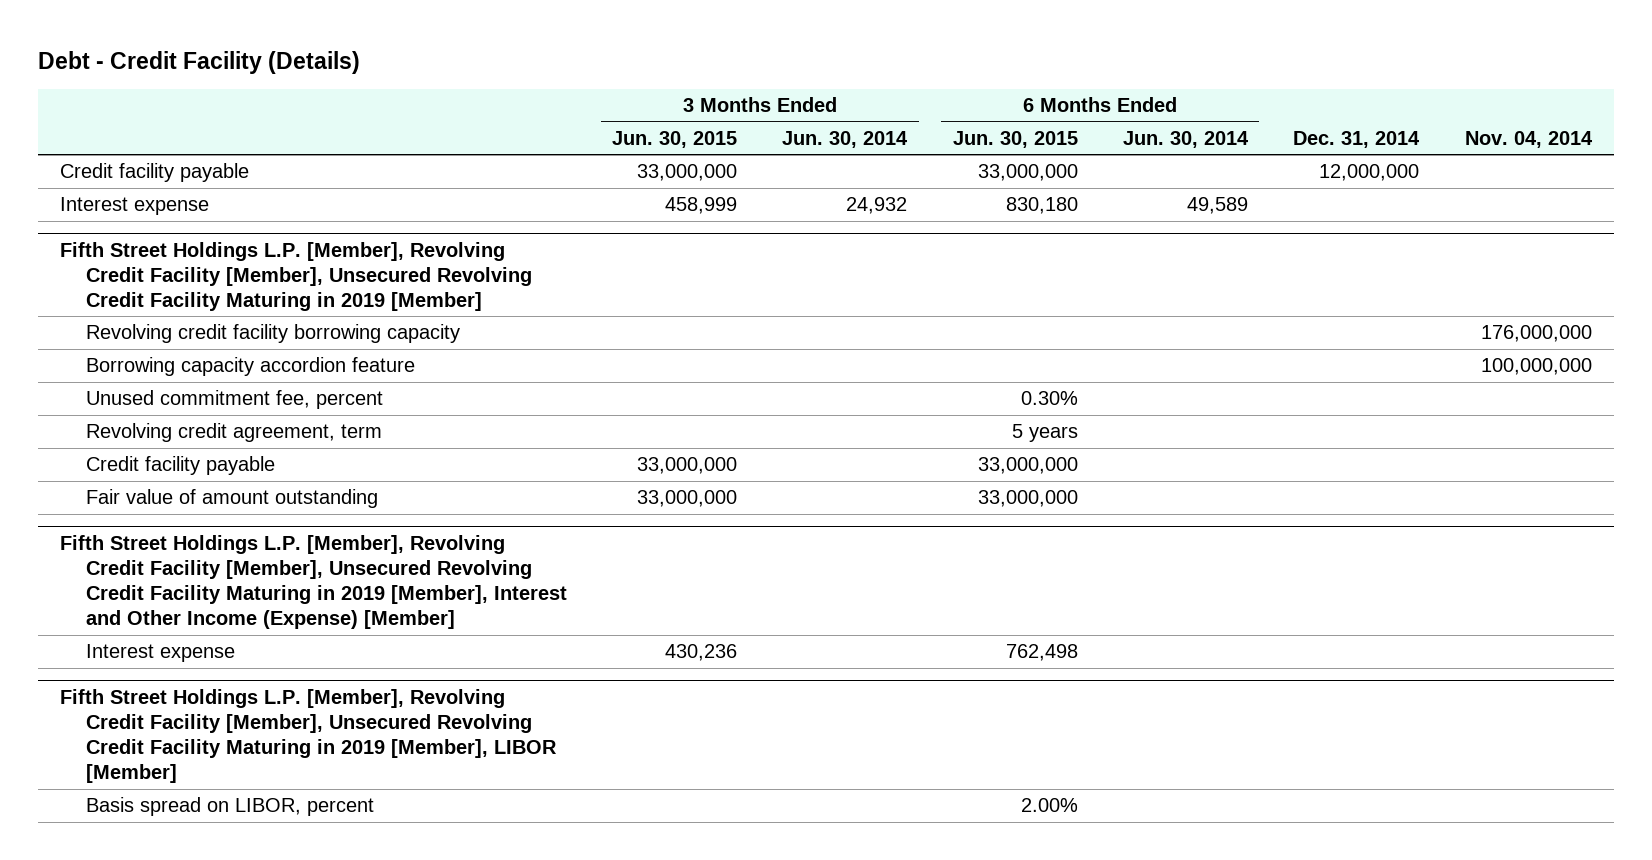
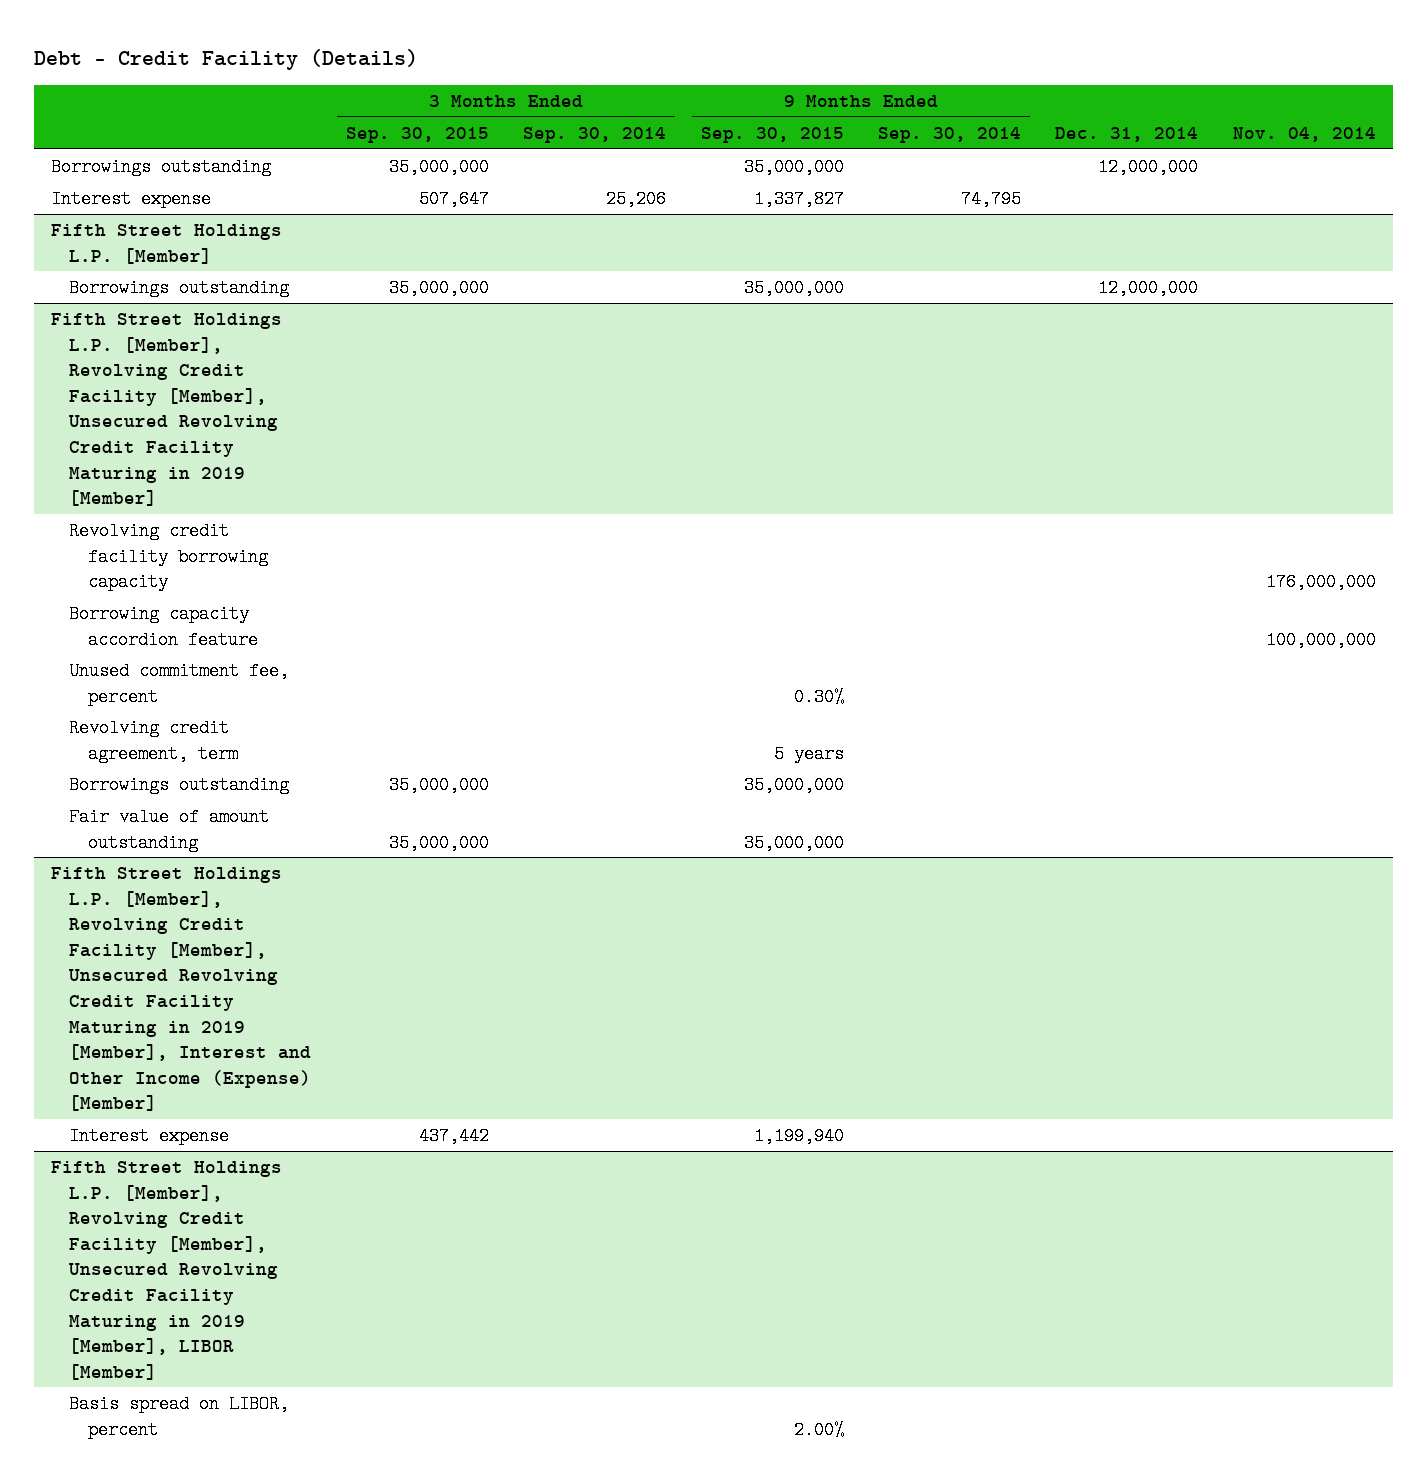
- | 3 Months Ended Jun. 30, 2015 | 3 Months Ended Jun. 30, 2014 | 6 Months Ended Jun. 30, 2015 | 6 Months Ended Jun. 30, 2014 | Dec. 31, 2014 | Nov. 04, 2014
+ | 3 Months Ended Sep. 30, 2015 | 3 Months Ended Sep. 30, 2014 | 9 Months Ended Sep. 30, 2015 | 9 Months Ended Sep. 30, 2014 | Dec. 31, 2014 | Nov. 04, 2014
- Credit facility payable | 33,000,000 | | 33,000,000 | | 12,000,000 |
+ Borrowings outstanding | 35,000,000 | | 35,000,000 | | 12,000,000 |
+ Fifth Street Holdings L.P. [Member]
+ Borrowings outstanding | 35,000,000 | | 35,000,000 | | 12,000,000 |
@ Fifth Street Holdings L.P. [Member], Revolving Credit Facility [Member], Unsecured Revolving Credit Facility Maturing in 2019 [Member]
- Credit facility payable | 33,000,000 | | 33,000,000 | | |
+ Borrowings outstanding | 35,000,000 | | 35,000,000 | | |

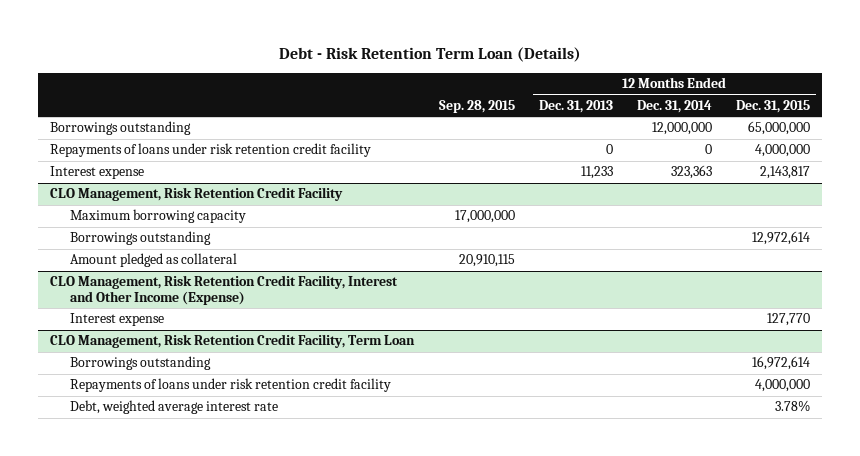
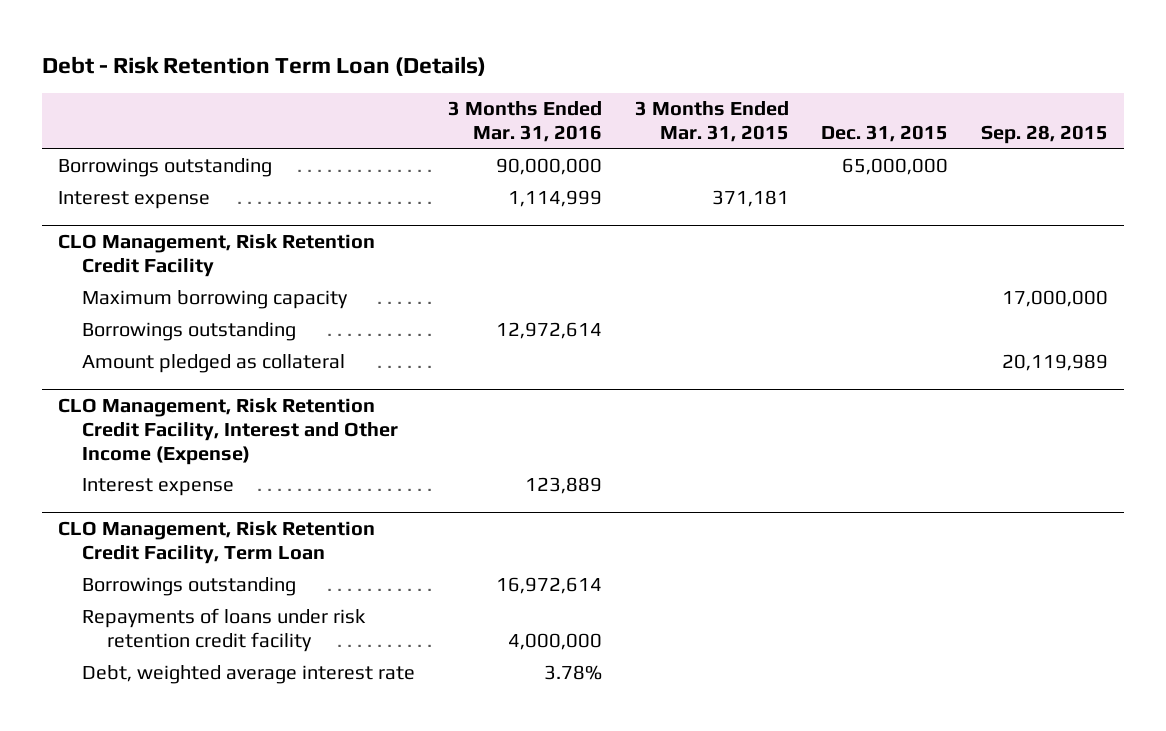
- | Sep. 28, 2015 | 12 Months Ended Dec. 31, 2013 | 12 Months Ended Dec. 31, 2014 | 12 Months Ended Dec. 31, 2015
+ | 3 Months Ended Mar. 31, 2016 | 3 Months Ended Mar. 31, 2015 | Dec. 31, 2015 | Sep. 28, 2015
- Repayments of loans under risk retention credit facility | | 0 | 0 | 4,000,000
@ CLO Management, Risk Retention Credit Facility
- Amount pledged as collateral | 20,910,115 | | |
+ Amount pledged as collateral | | | | 20,119,989

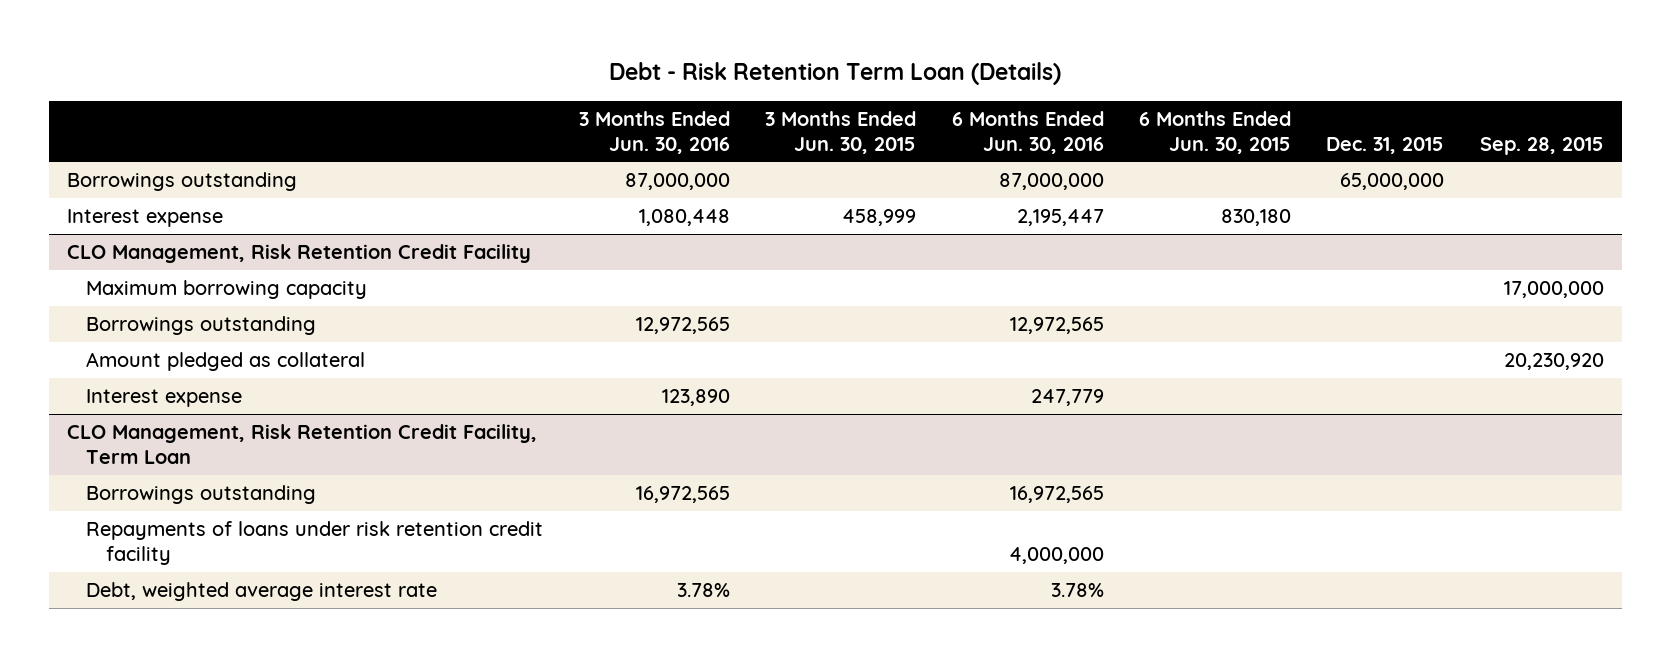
- | 3 Months Ended Mar. 31, 2016 | 3 Months Ended Mar. 31, 2015 | Dec. 31, 2015 | Sep. 28, 2015
+ | 3 Months Ended Jun. 30, 2016 | 3 Months Ended Jun. 30, 2015 | 6 Months Ended Jun. 30, 2016 | 6 Months Ended Jun. 30, 2015 | Dec. 31, 2015 | Sep. 28, 2015
@ CLO Management, Risk Retention Credit Facility
- Amount pledged as collateral | | | | 20,119,989
- CLO Management, Risk Retention Credit Facility, Interest and Other Income (Expense)
- Interest expense | 123,889 | | |
@ CLO Management, Risk Retention Credit Facility
+ Amount pledged as collateral | | | | | | 20,230,920
+ Interest expense | 123,890 | | 247,779 | | |

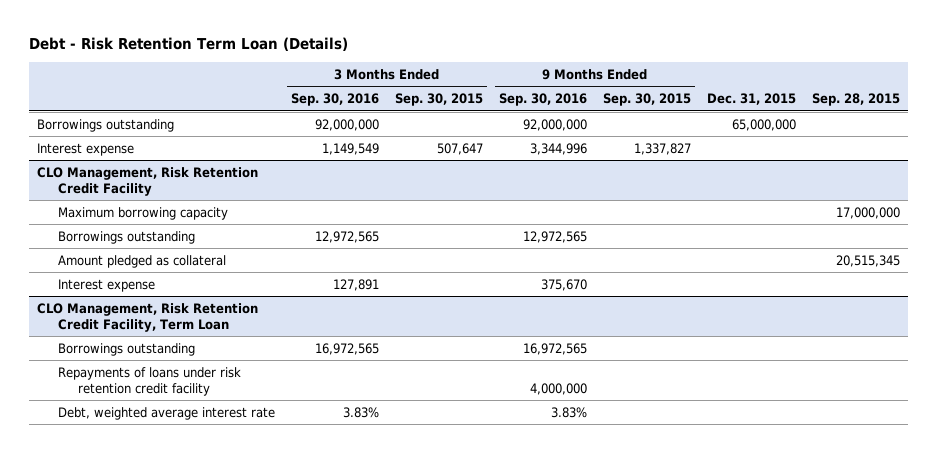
- | 3 Months Ended Jun. 30, 2016 | 3 Months Ended Jun. 30, 2015 | 6 Months Ended Jun. 30, 2016 | 6 Months Ended Jun. 30, 2015 | Dec. 31, 2015 | Sep. 28, 2015
+ | 3 Months Ended Sep. 30, 2016 | 3 Months Ended Sep. 30, 2015 | 9 Months Ended Sep. 30, 2016 | 9 Months Ended Sep. 30, 2015 | Dec. 31, 2015 | Sep. 28, 2015
@ CLO Management, Risk Retention Credit Facility
- Amount pledged as collateral | | | | | | 20,230,920
+ Amount pledged as collateral | | | | | | 20,515,345

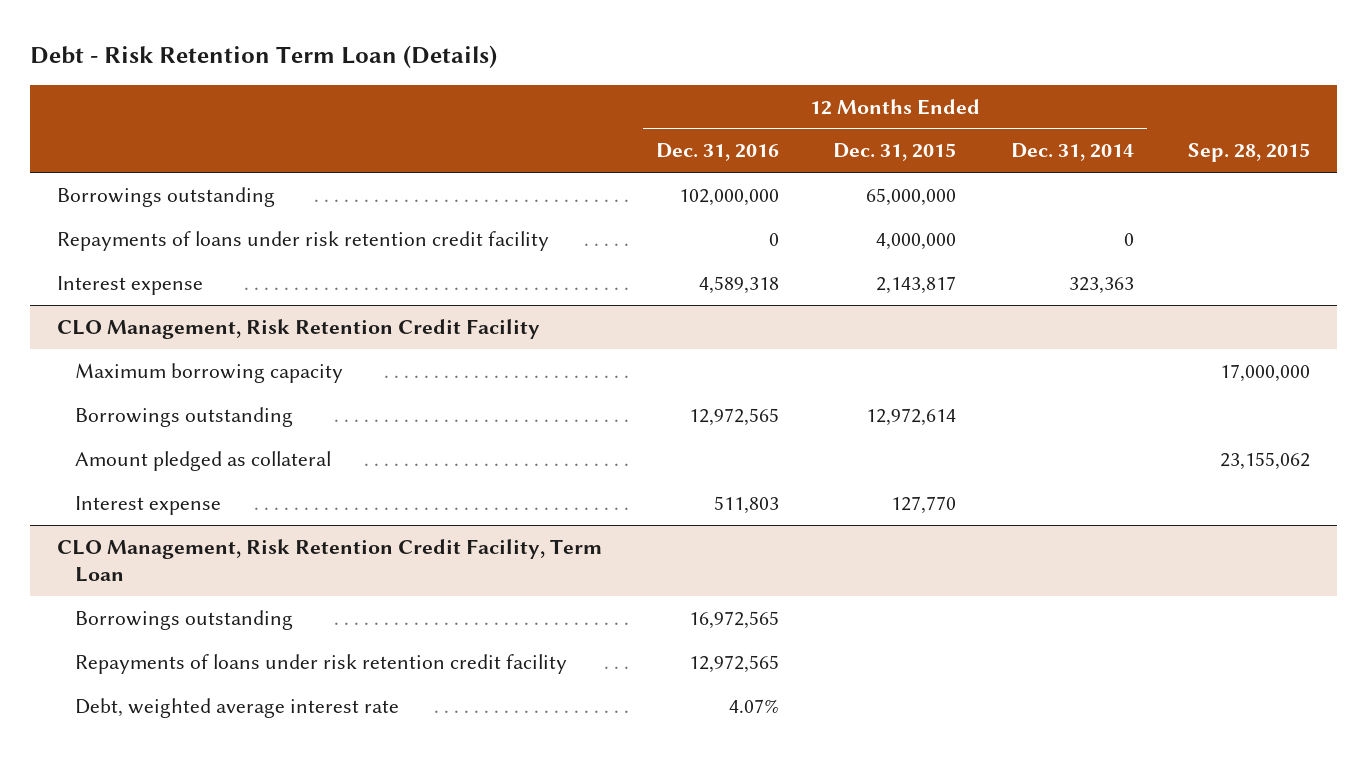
- | 3 Months Ended Sep. 30, 2016 | 3 Months Ended Sep. 30, 2015 | 9 Months Ended Sep. 30, 2016 | 9 Months Ended Sep. 30, 2015 | Dec. 31, 2015 | Sep. 28, 2015
+ | 12 Months Ended Dec. 31, 2016 | 12 Months Ended Dec. 31, 2015 | 12 Months Ended Dec. 31, 2014 | Sep. 28, 2015
+ Repayments of loans under risk retention credit facility | 0 | 4,000,000 | 0 |
@ CLO Management, Risk Retention Credit Facility
- Amount pledged as collateral | | | | | | 20,515,345
+ Amount pledged as collateral | | | | 23,155,062

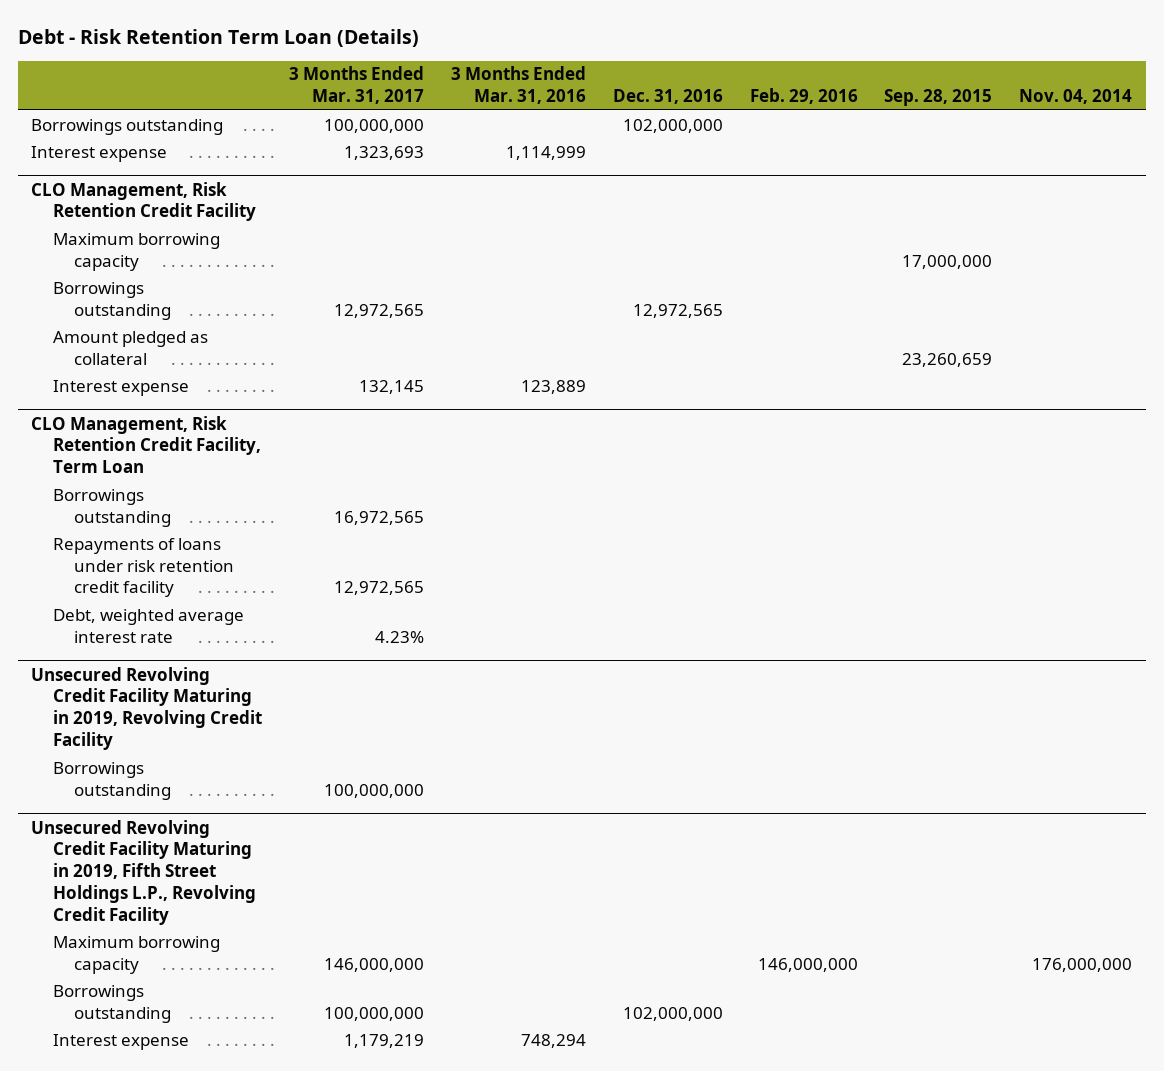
- | 12 Months Ended Dec. 31, 2016 | 12 Months Ended Dec. 31, 2015 | 12 Months Ended Dec. 31, 2014 | Sep. 28, 2015
+ | 3 Months Ended Mar. 31, 2017 | 3 Months Ended Mar. 31, 2016 | Dec. 31, 2016 | Feb. 29, 2016 | Sep. 28, 2015 | Nov. 04, 2014
- Repayments of loans under risk retention credit facility | 0 | 4,000,000 | 0 |
@ CLO Management, Risk Retention Credit Facility
- Amount pledged as collateral | | | | 23,155,062
+ Amount pledged as collateral | | | | | 23,260,659 |
+ Unsecured Revolving Credit Facility Maturing in 2019, Revolving Credit Facility
+ Borrowings outstanding | 100,000,000 | | | | |
+ Unsecured Revolving Credit Facility Maturing in 2019, Fifth Street Holdings L.P., Revolving Credit Facility
+ Maximum borrowing capacity | 146,000,000 | | | 146,000,000 | | 176,000,000
+ Borrowings outstanding | 100,000,000 | | 102,000,000 | | |
+ Interest expense | 1,179,219 | 748,294 | | | |

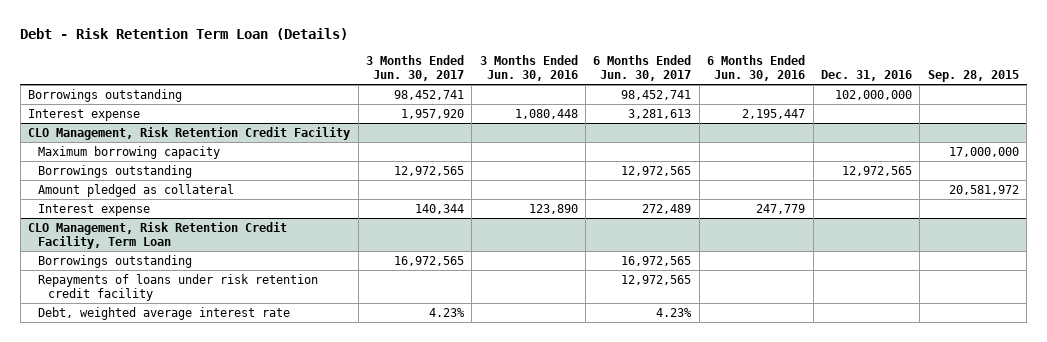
- | 3 Months Ended Mar. 31, 2017 | 3 Months Ended Mar. 31, 2016 | Dec. 31, 2016 | Feb. 29, 2016 | Sep. 28, 2015 | Nov. 04, 2014
+ | 3 Months Ended Jun. 30, 2017 | 3 Months Ended Jun. 30, 2016 | 6 Months Ended Jun. 30, 2017 | 6 Months Ended Jun. 30, 2016 | Dec. 31, 2016 | Sep. 28, 2015
@ CLO Management, Risk Retention Credit Facility
- Amount pledged as collateral | | | | | 23,260,659 |
+ Amount pledged as collateral | | | | | | 20,581,972
- Unsecured Revolving Credit Facility Maturing in 2019, Revolving Credit Facility
- Borrowings outstanding | 100,000,000 | | | | |
- Unsecured Revolving Credit Facility Maturing in 2019, Fifth Street Holdings L.P., Revolving Credit Facility
- Maximum borrowing capacity | 146,000,000 | | | 146,000,000 | | 176,000,000
- Borrowings outstanding | 100,000,000 | | 102,000,000 | | |
- Interest expense | 1,179,219 | 748,294 | | | |

